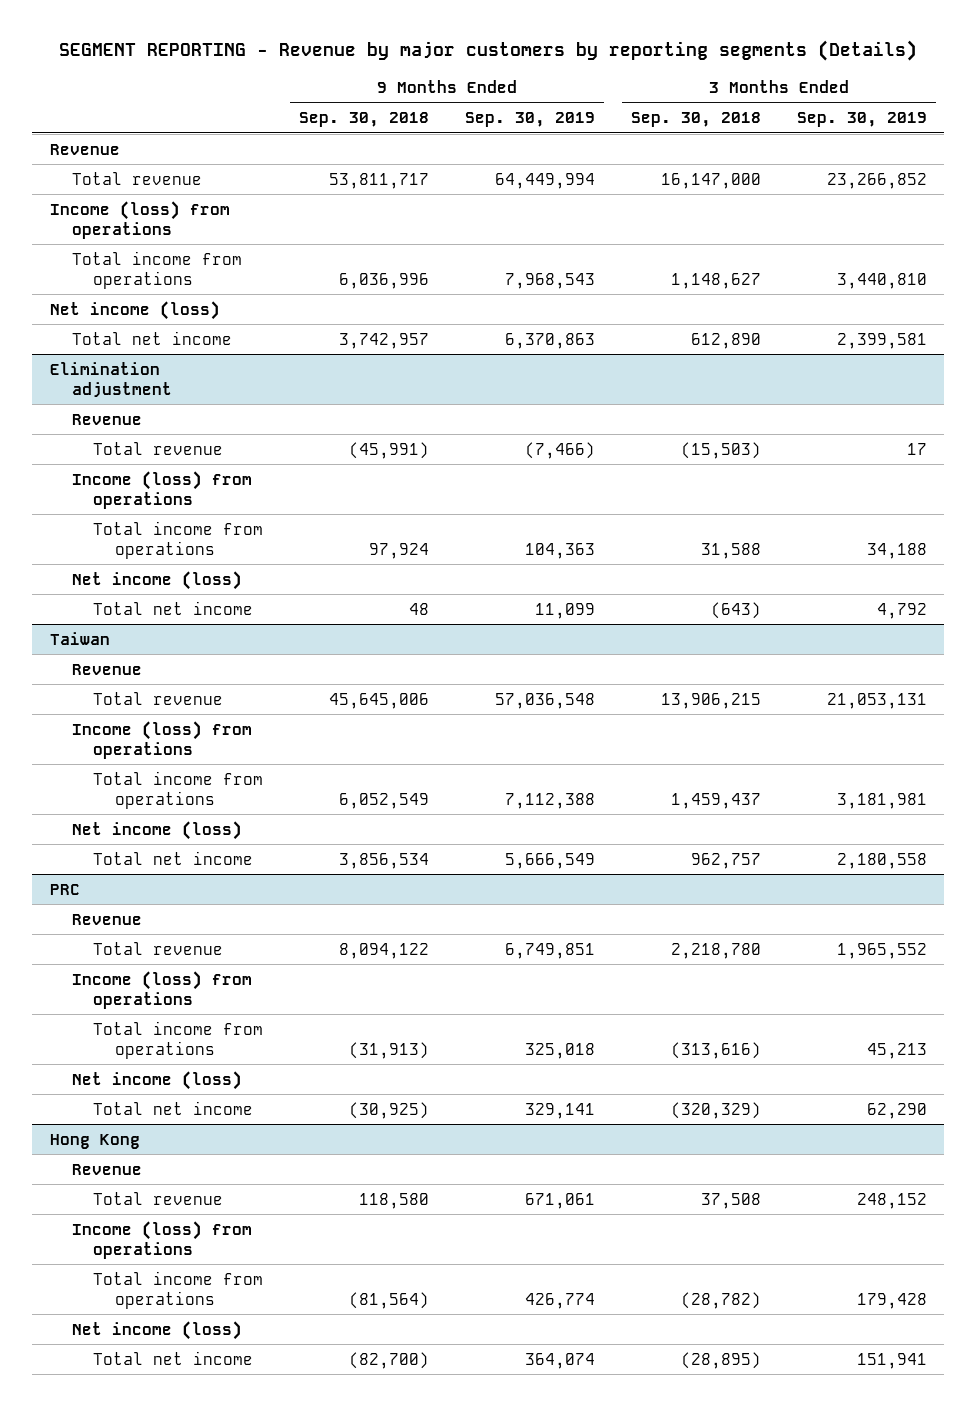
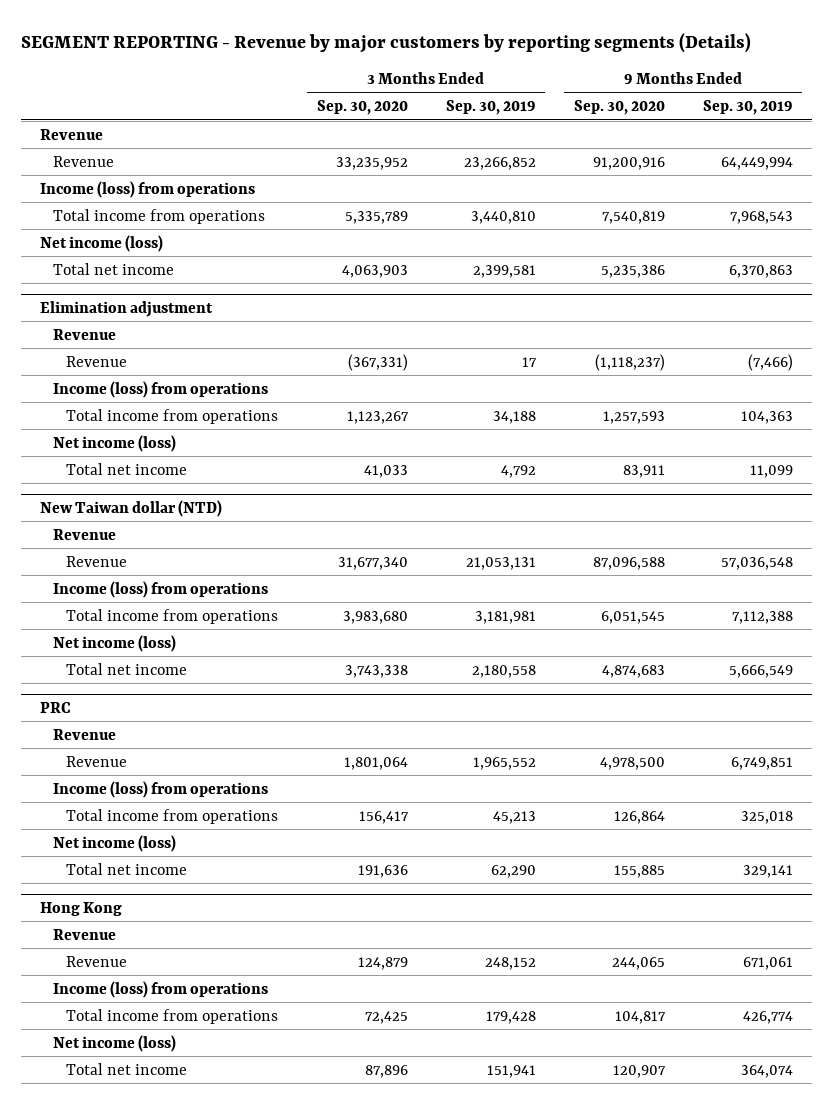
- | 9 Months Ended Sep. 30, 2018 | 9 Months Ended Sep. 30, 2019 | 3 Months Ended Sep. 30, 2018 | 3 Months Ended Sep. 30, 2019
+ | 3 Months Ended Sep. 30, 2020 | 3 Months Ended Sep. 30, 2019 | 9 Months Ended Sep. 30, 2020 | 9 Months Ended Sep. 30, 2019
- Total revenue | 53,811,717 | 64,449,994 | 16,147,000 | 23,266,852
+ Revenue | 33,235,952 | 23,266,852 | 91,200,916 | 64,449,994
@ Elimination adjustment
- Total revenue | (45,991) | (7,466) | (15,503) | 17
+ Revenue | (367,331) | 17 | (1,118,237) | (7,466)
- Taiwan
+ New Taiwan dollar (NTD)
- Total revenue | 45,645,006 | 57,036,548 | 13,906,215 | 21,053,131
+ Revenue | 31,677,340 | 21,053,131 | 87,096,588 | 57,036,548
@ PRC
- Total revenue | 8,094,122 | 6,749,851 | 2,218,780 | 1,965,552
+ Revenue | 1,801,064 | 1,965,552 | 4,978,500 | 6,749,851
@ Hong Kong
- Total revenue | 118,580 | 671,061 | 37,508 | 248,152
+ Revenue | 124,879 | 248,152 | 244,065 | 671,061

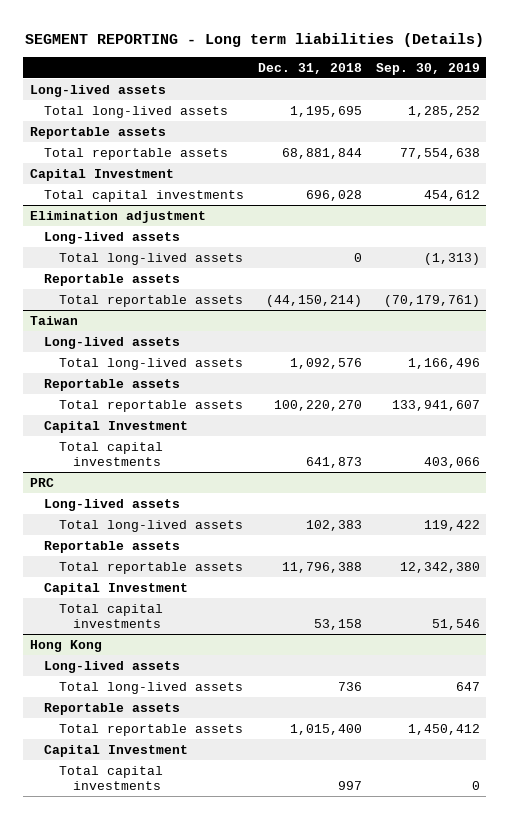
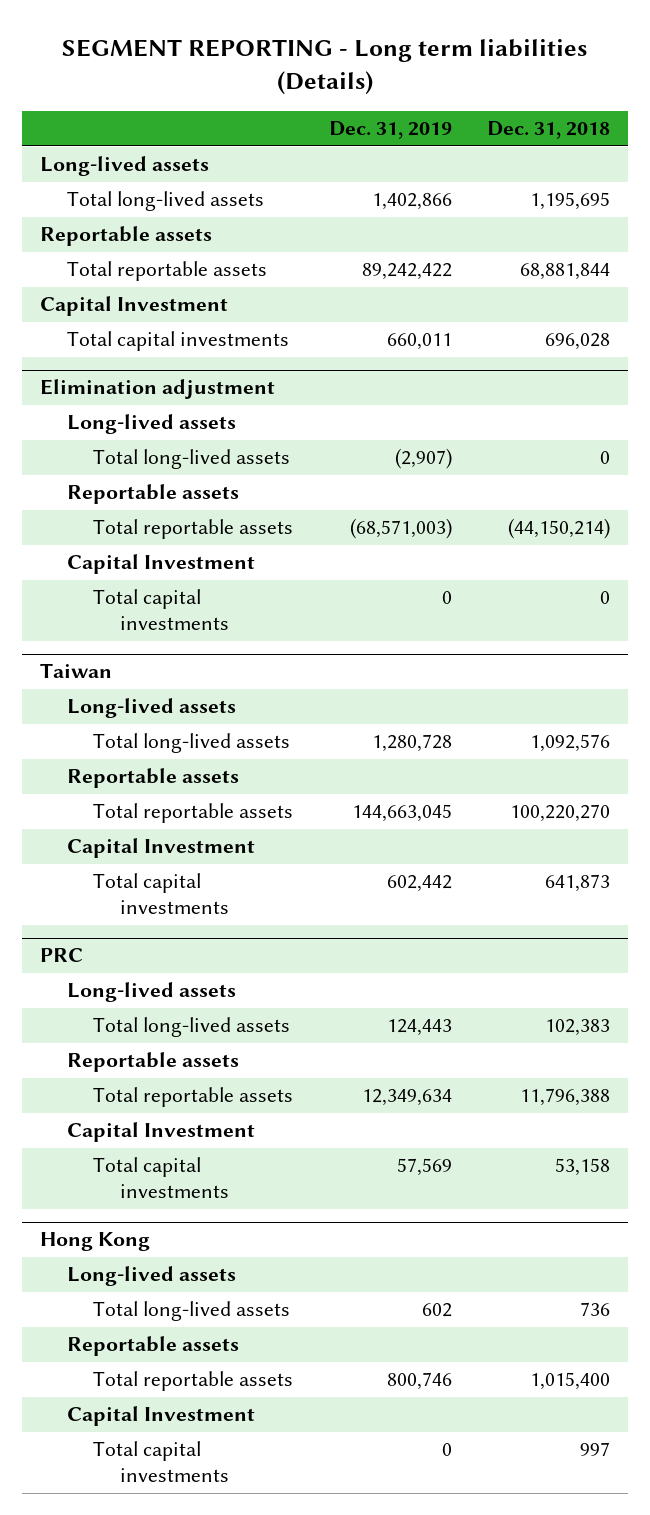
- | Dec. 31, 2018 | Sep. 30, 2019
+ | Dec. 31, 2019 | Dec. 31, 2018
@ Elimination adjustment
+ Capital Investment
+ Total capital investments | 0 | 0

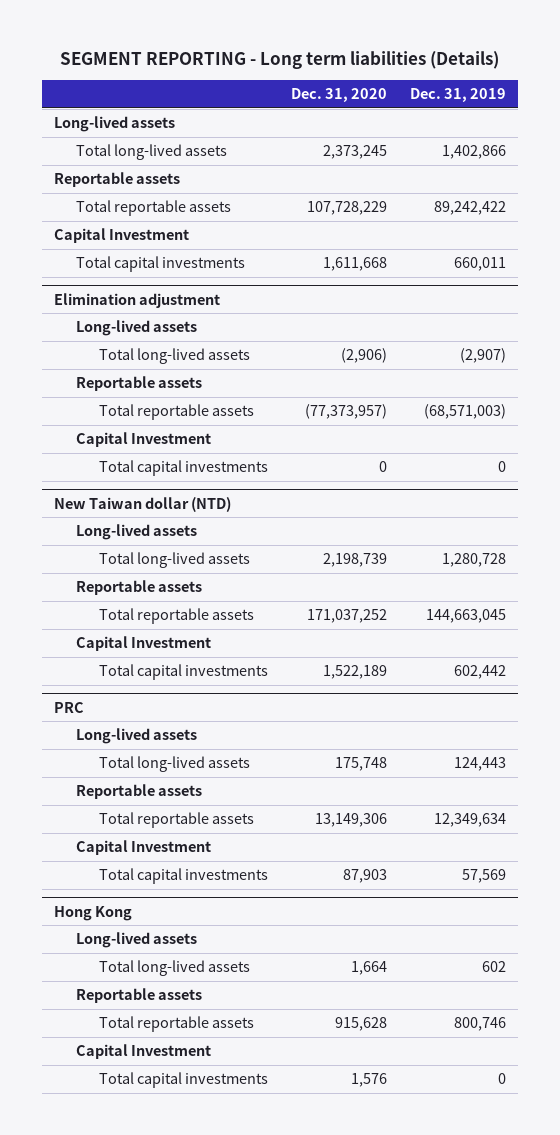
- | Dec. 31, 2019 | Dec. 31, 2018
+ | Dec. 31, 2020 | Dec. 31, 2019
- Taiwan
+ New Taiwan dollar (NTD)

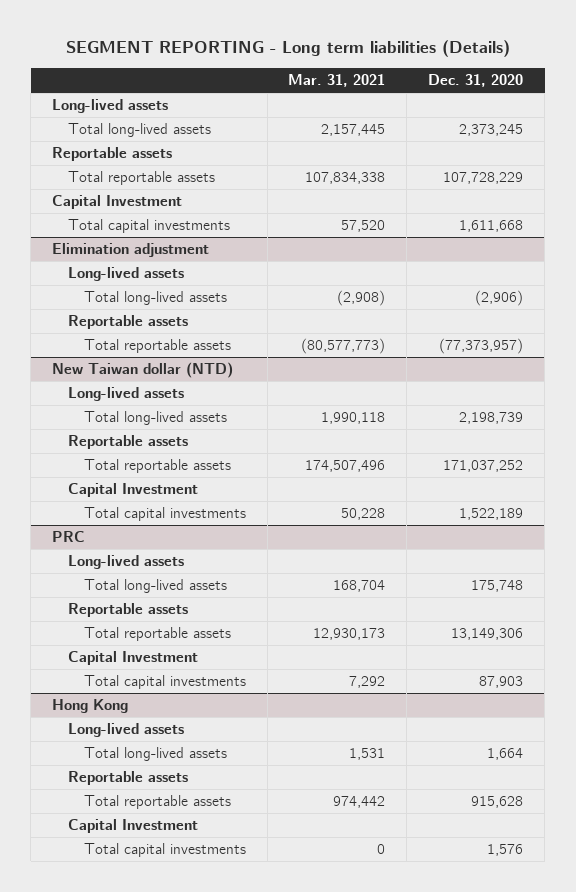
- | Dec. 31, 2020 | Dec. 31, 2019
+ | Mar. 31, 2021 | Dec. 31, 2020
@ Elimination adjustment
- Capital Investment
- Total capital investments | 0 | 0

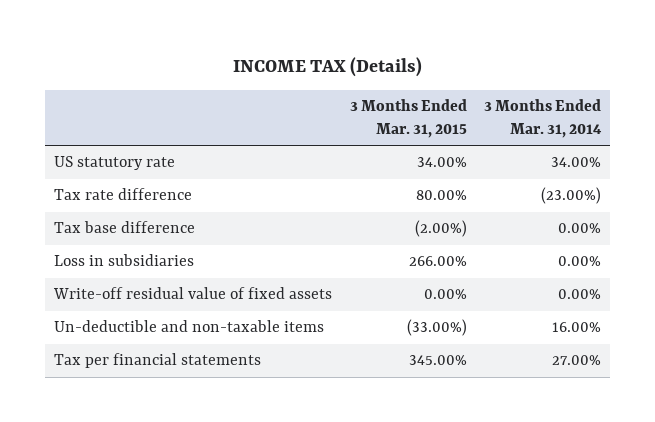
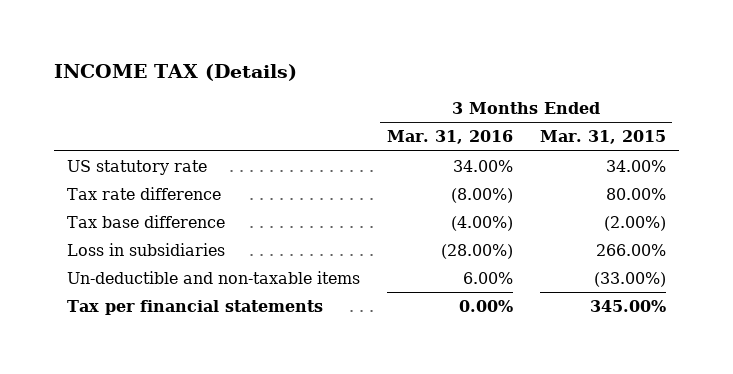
- | 3 Months Ended Mar. 31, 2015 | 3 Months Ended Mar. 31, 2014
+ | 3 Months Ended Mar. 31, 2016 | 3 Months Ended Mar. 31, 2015
- Write-off residual value of fixed assets | 0.00% | 0.00%

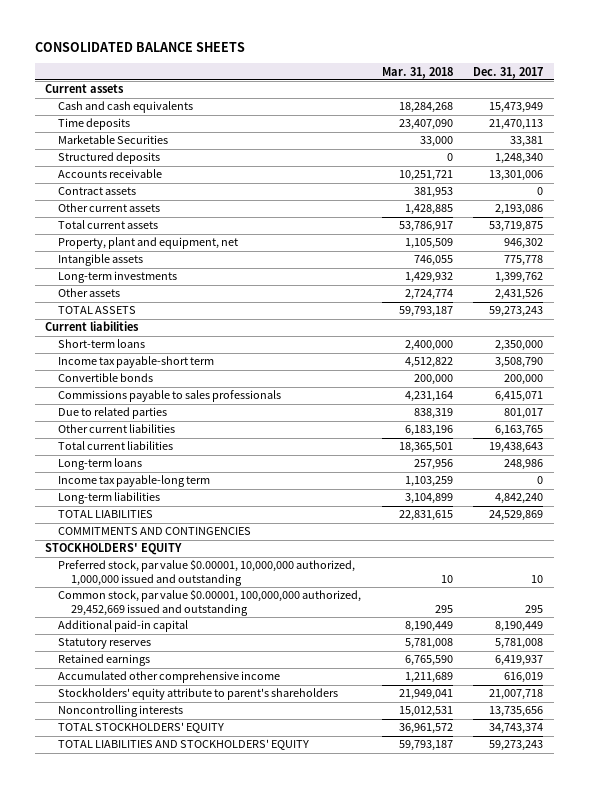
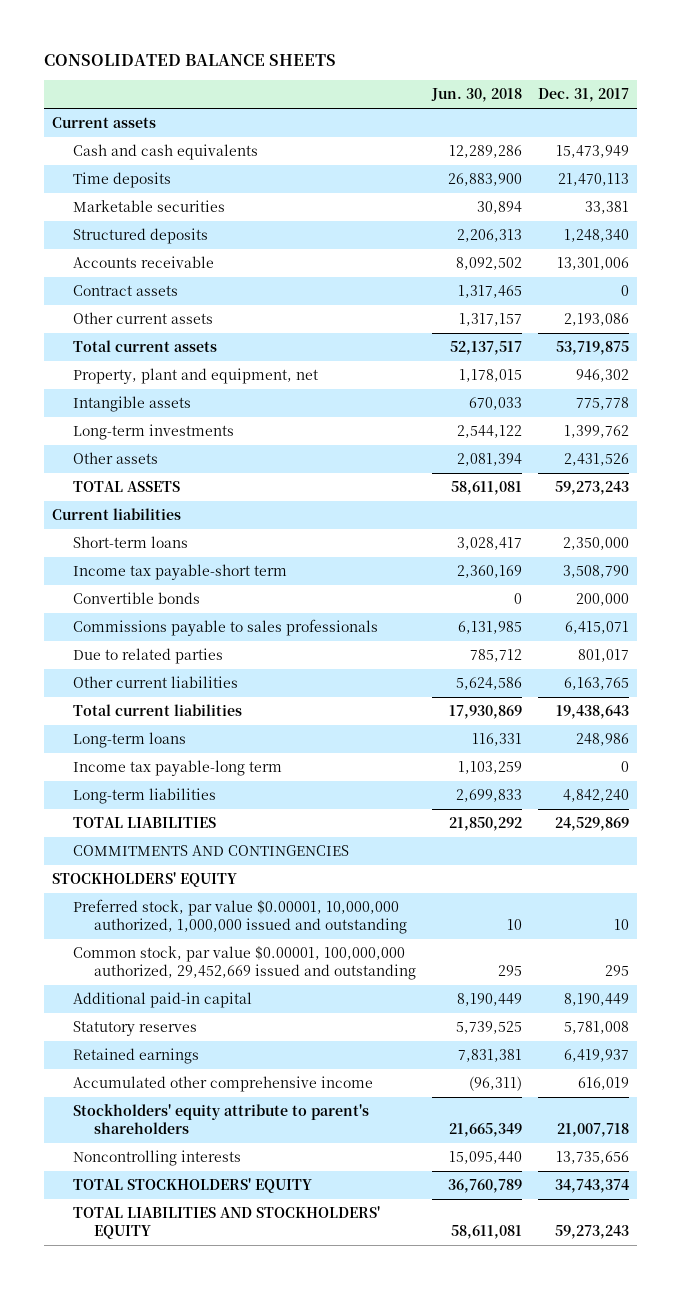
- | Mar. 31, 2018 | Dec. 31, 2017
+ | Jun. 30, 2018 | Dec. 31, 2017
- Marketable Securities | 33,000 | 33,381
+ Marketable securities | 30,894 | 33,381

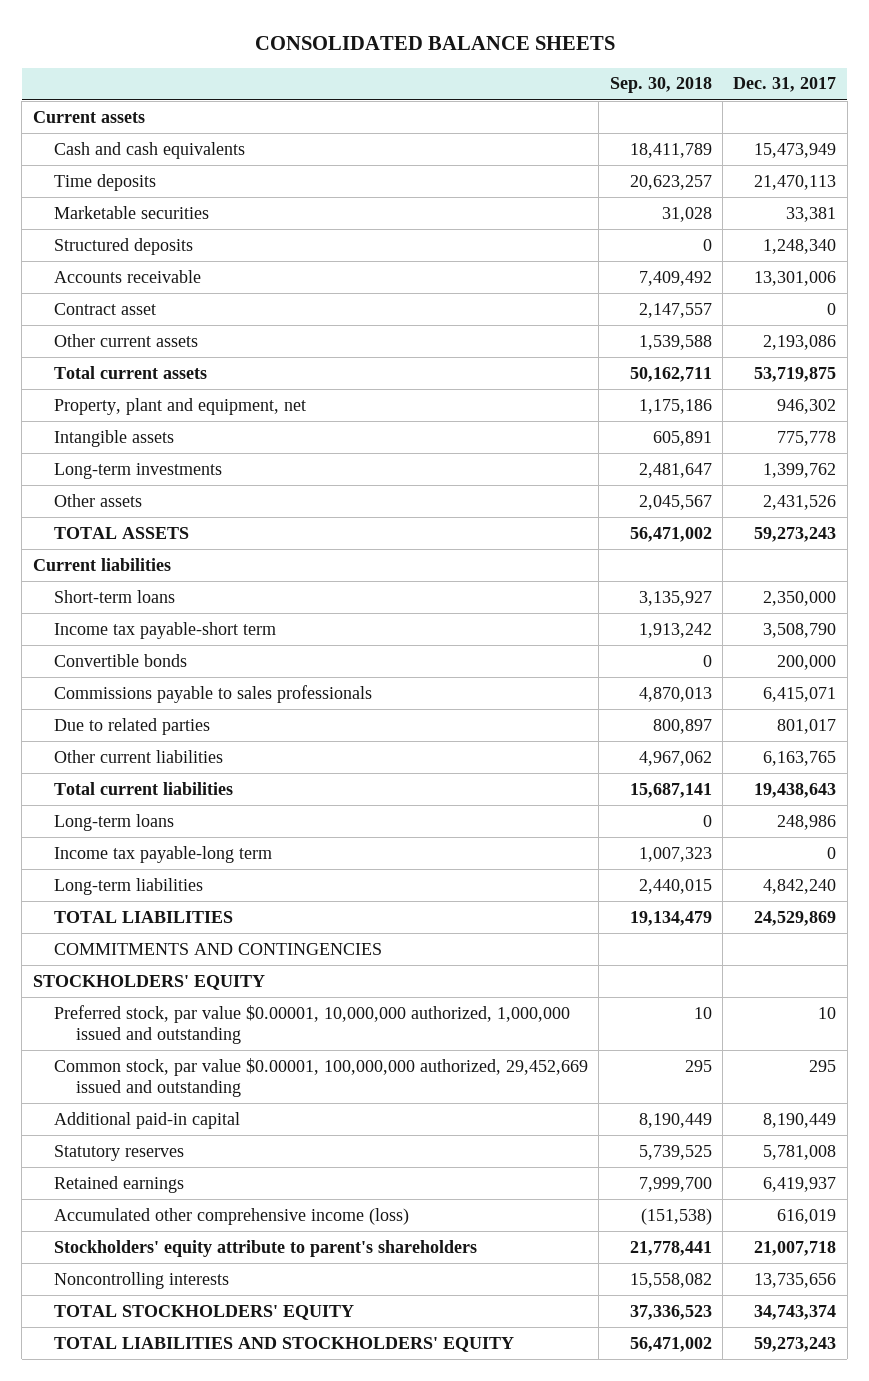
- | Jun. 30, 2018 | Dec. 31, 2017
+ | Sep. 30, 2018 | Dec. 31, 2017
- Contract assets | 1,317,465 | 0
+ Contract asset | 2,147,557 | 0
- Accumulated other comprehensive income | (96,311) | 616,019
+ Accumulated other comprehensive income (loss) | (151,538) | 616,019

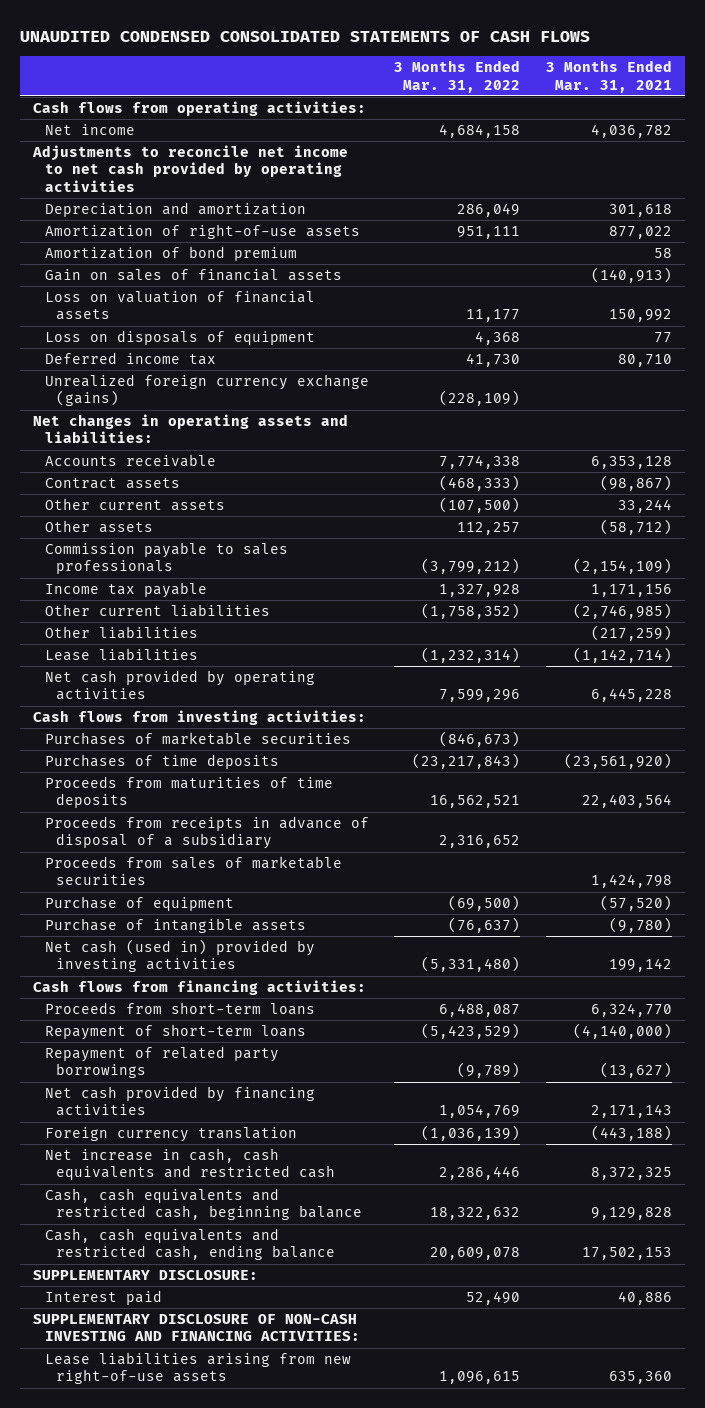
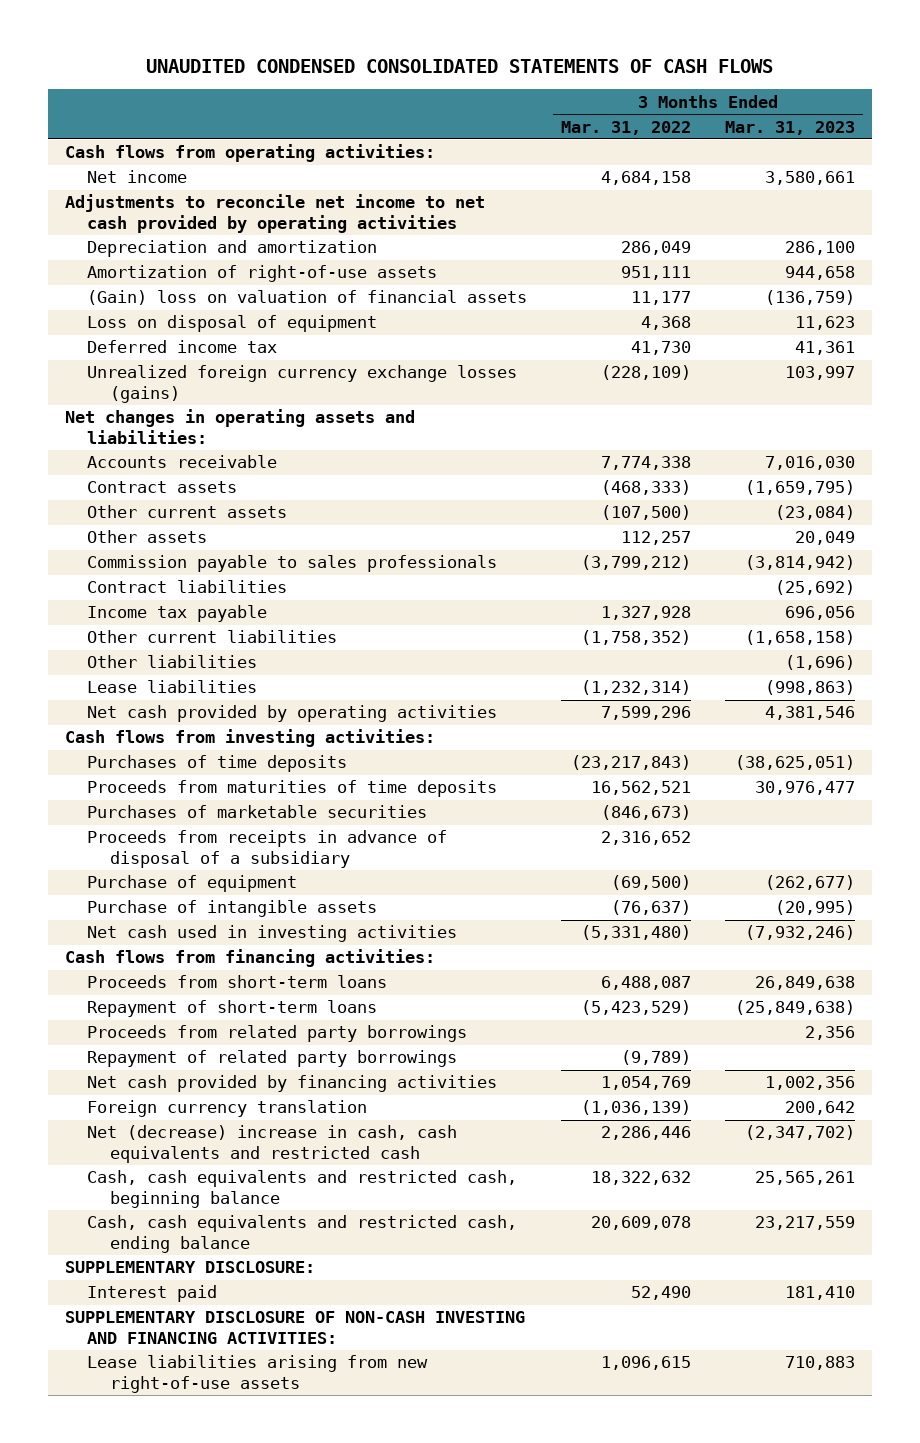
- | 3 Months Ended Mar. 31, 2022 | 3 Months Ended Mar. 31, 2021
+ | 3 Months Ended Mar. 31, 2022 | 3 Months Ended Mar. 31, 2023
- Amortization of bond premium | | 58
- Gain on sales of financial assets | | (140,913)
- Loss on valuation of financial assets | 11,177 | 150,992
- Loss on disposals of equipment | 4,368 | 77
+ (Gain) loss on valuation of financial assets | 11,177 | (136,759)
+ Loss on disposal of equipment | 4,368 | 11,623
- Unrealized foreign currency exchange (gains) | (228,109) |
+ Unrealized foreign currency exchange losses (gains) | (228,109) | 103,997
+ Contract liabilities | | (25,692)
moved down: Purchases of marketable securities | (846,673) |
- Proceeds from sales of marketable securities | | 1,424,798
- Net cash (used in) provided by investing activities | (5,331,480) | 199,142
+ Net cash used in investing activities | (5,331,480) | (7,932,246)
+ Proceeds from related party borrowings | | 2,356
- Net increase in cash, cash equivalents and restricted cash | 2,286,446 | 8,372,325
+ Net (decrease) increase in cash, cash equivalents and restricted cash | 2,286,446 | (2,347,702)

